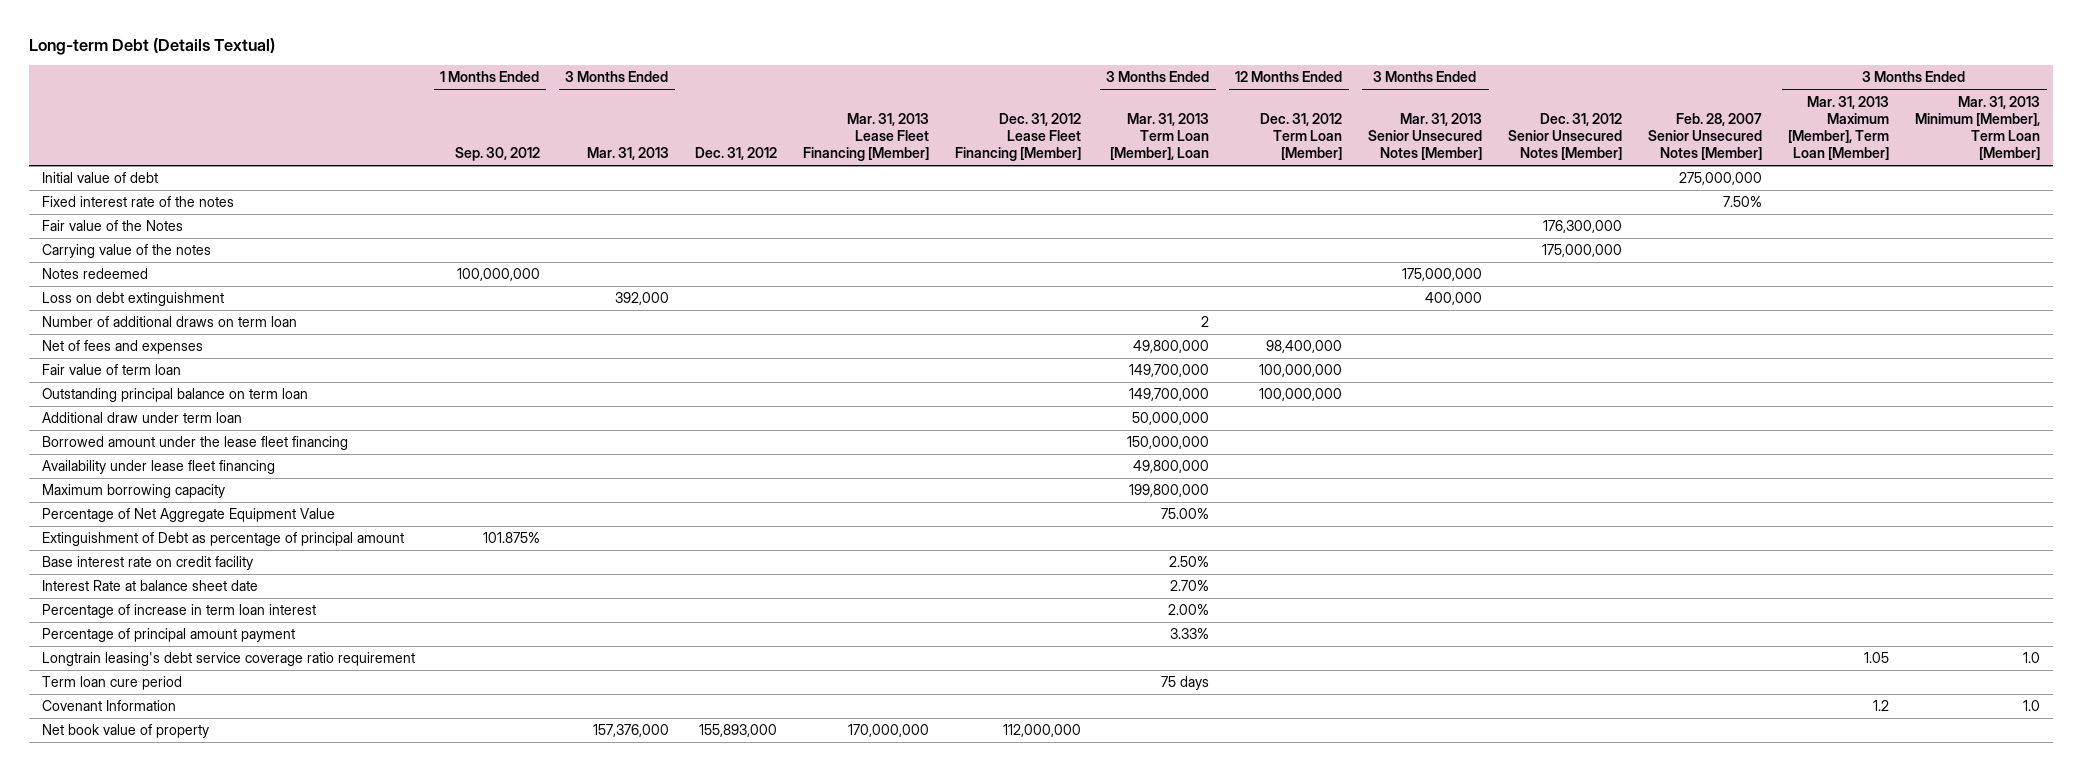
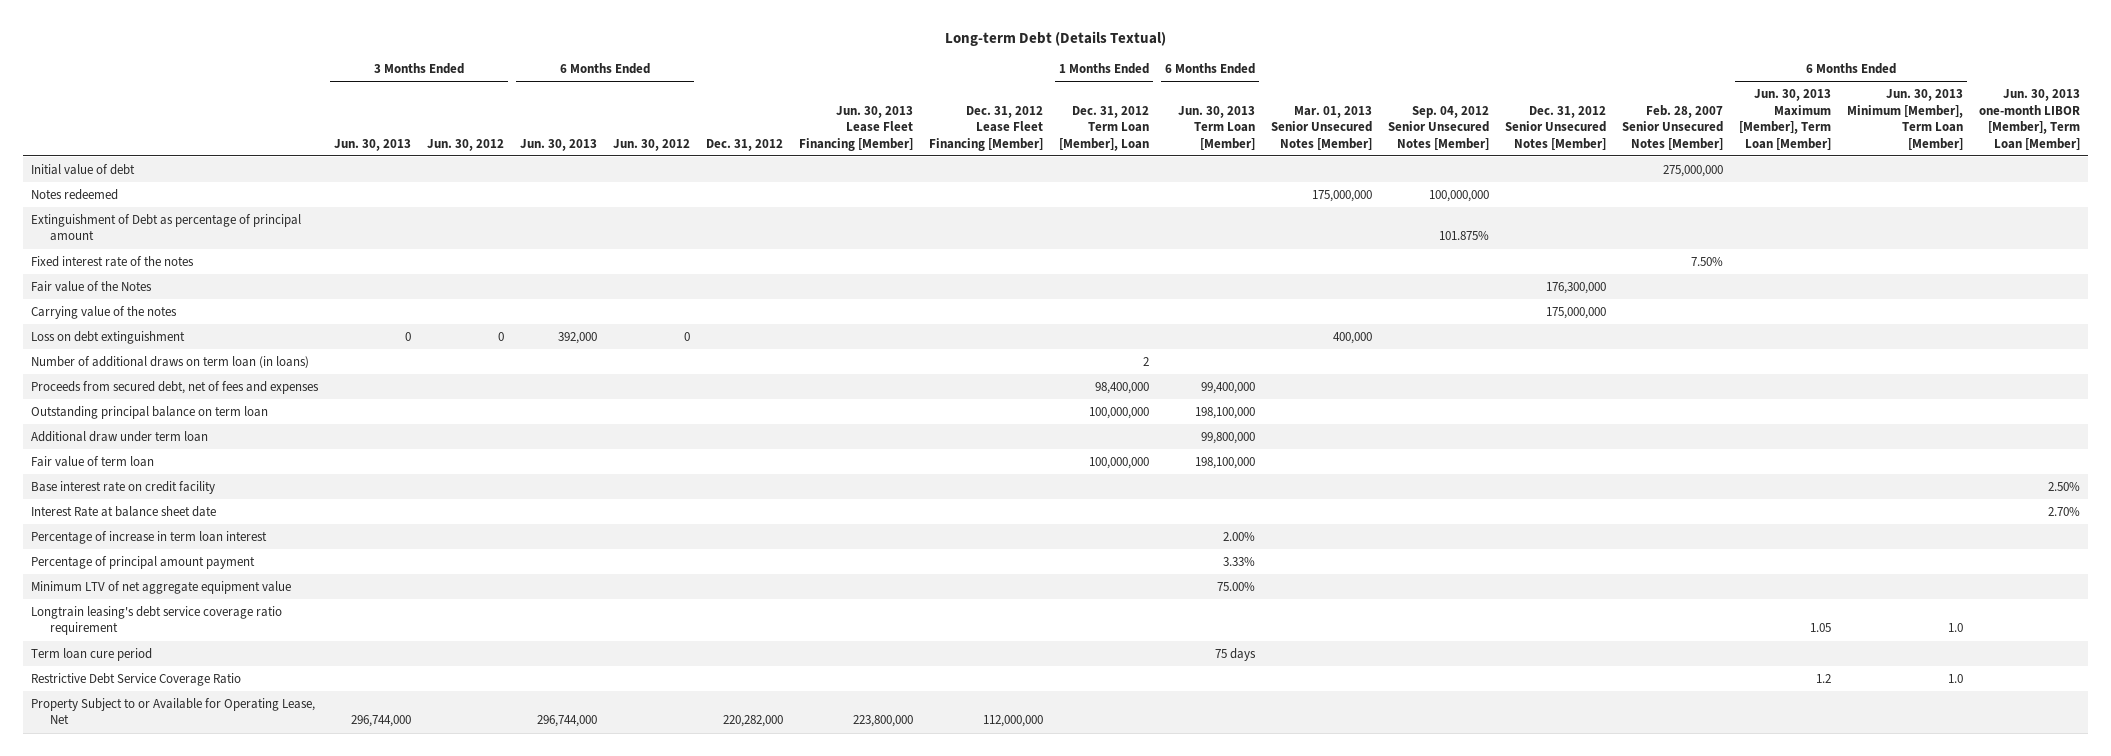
- | 1 Months Ended Sep. 30, 2012 | 3 Months Ended Mar. 31, 2013 | Dec. 31, 2012 | Mar. 31, 2013 Lease Fleet Financing [Member] | Dec. 31, 2012 Lease Fleet Financing [Member] | 3 Months Ended Mar. 31, 2013 Term Loan [Member], Loan | 12 Months Ended Dec. 31, 2012 Term Loan [Member] | 3 Months Ended Mar. 31, 2013 Senior Unsecured Notes [Member] | Dec. 31, 2012 Senior Unsecured Notes [Member] | Feb. 28, 2007 Senior Unsecured Notes [Member] | 3 Months Ended Mar. 31, 2013 Maximum [Member], Term Loan [Member] | 3 Months Ended Mar. 31, 2013 Minimum [Member], Term Loan [Member]
+ | 3 Months Ended Jun. 30, 2013 | 3 Months Ended Jun. 30, 2012 | 6 Months Ended Jun. 30, 2013 | 6 Months Ended Jun. 30, 2012 | Dec. 31, 2012 | Jun. 30, 2013 Lease Fleet Financing [Member] | Dec. 31, 2012 Lease Fleet Financing [Member] | 1 Months Ended Dec. 31, 2012 Term Loan [Member], Loan | 6 Months Ended Jun. 30, 2013 Term Loan [Member] | Mar. 01, 2013 Senior Unsecured Notes [Member] | Sep. 04, 2012 Senior Unsecured Notes [Member] | Dec. 31, 2012 Senior Unsecured Notes [Member] | Feb. 28, 2007 Senior Unsecured Notes [Member] | 6 Months Ended Jun. 30, 2013 Maximum [Member], Term Loan [Member] | 6 Months Ended Jun. 30, 2013 Minimum [Member], Term Loan [Member] | Jun. 30, 2013 one-month LIBOR [Member], Term Loan [Member]
moved up: Notes redeemed | | | | | | | | | | 175,000,000 | 100,000,000 | | | | |
moved up: Extinguishment of Debt as percentage of principal amount | | | | | | | | | | | 101.875% | | | | |
- Number of additional draws on term loan | | | | | | 2 | | | | | |
- Net of fees and expenses | | | | | | 49,800,000 | 98,400,000 | | | | |
+ Number of additional draws on term loan (in loans) | | | | | | | | 2 | | | | | | | |
+ Proceeds from secured debt, net of fees and expenses | | | | | | | | 98,400,000 | 99,400,000 | | | | | | |
- Borrowed amount under the lease fleet financing | | | | | | 150,000,000 | | | | | |
- Availability under lease fleet financing | | | | | | 49,800,000 | | | | | |
- Maximum borrowing capacity | | | | | | 199,800,000 | | | | | |
- Percentage of Net Aggregate Equipment Value | | | | | | 75.00% | | | | | |
moved down: Fair value of term loan | | | | | | | | 100,000,000 | 198,100,000 | | | | | | |
+ Minimum LTV of net aggregate equipment value | | | | | | | | | 75.00% | | | | | | |
- Covenant Information | | | | | | | | | | | 1.2 | 1.0
- Net book value of property | | 157,376,000 | 155,893,000 | 170,000,000 | 112,000,000 | | | | | | |
+ Restrictive Debt Service Coverage Ratio | | | | | | | | | | | | | | 1.2 | 1.0 |
+ Property Subject to or Available for Operating Lease, Net | 296,744,000 | | 296,744,000 | | 220,282,000 | 223,800,000 | 112,000,000 | | | | | | | | |

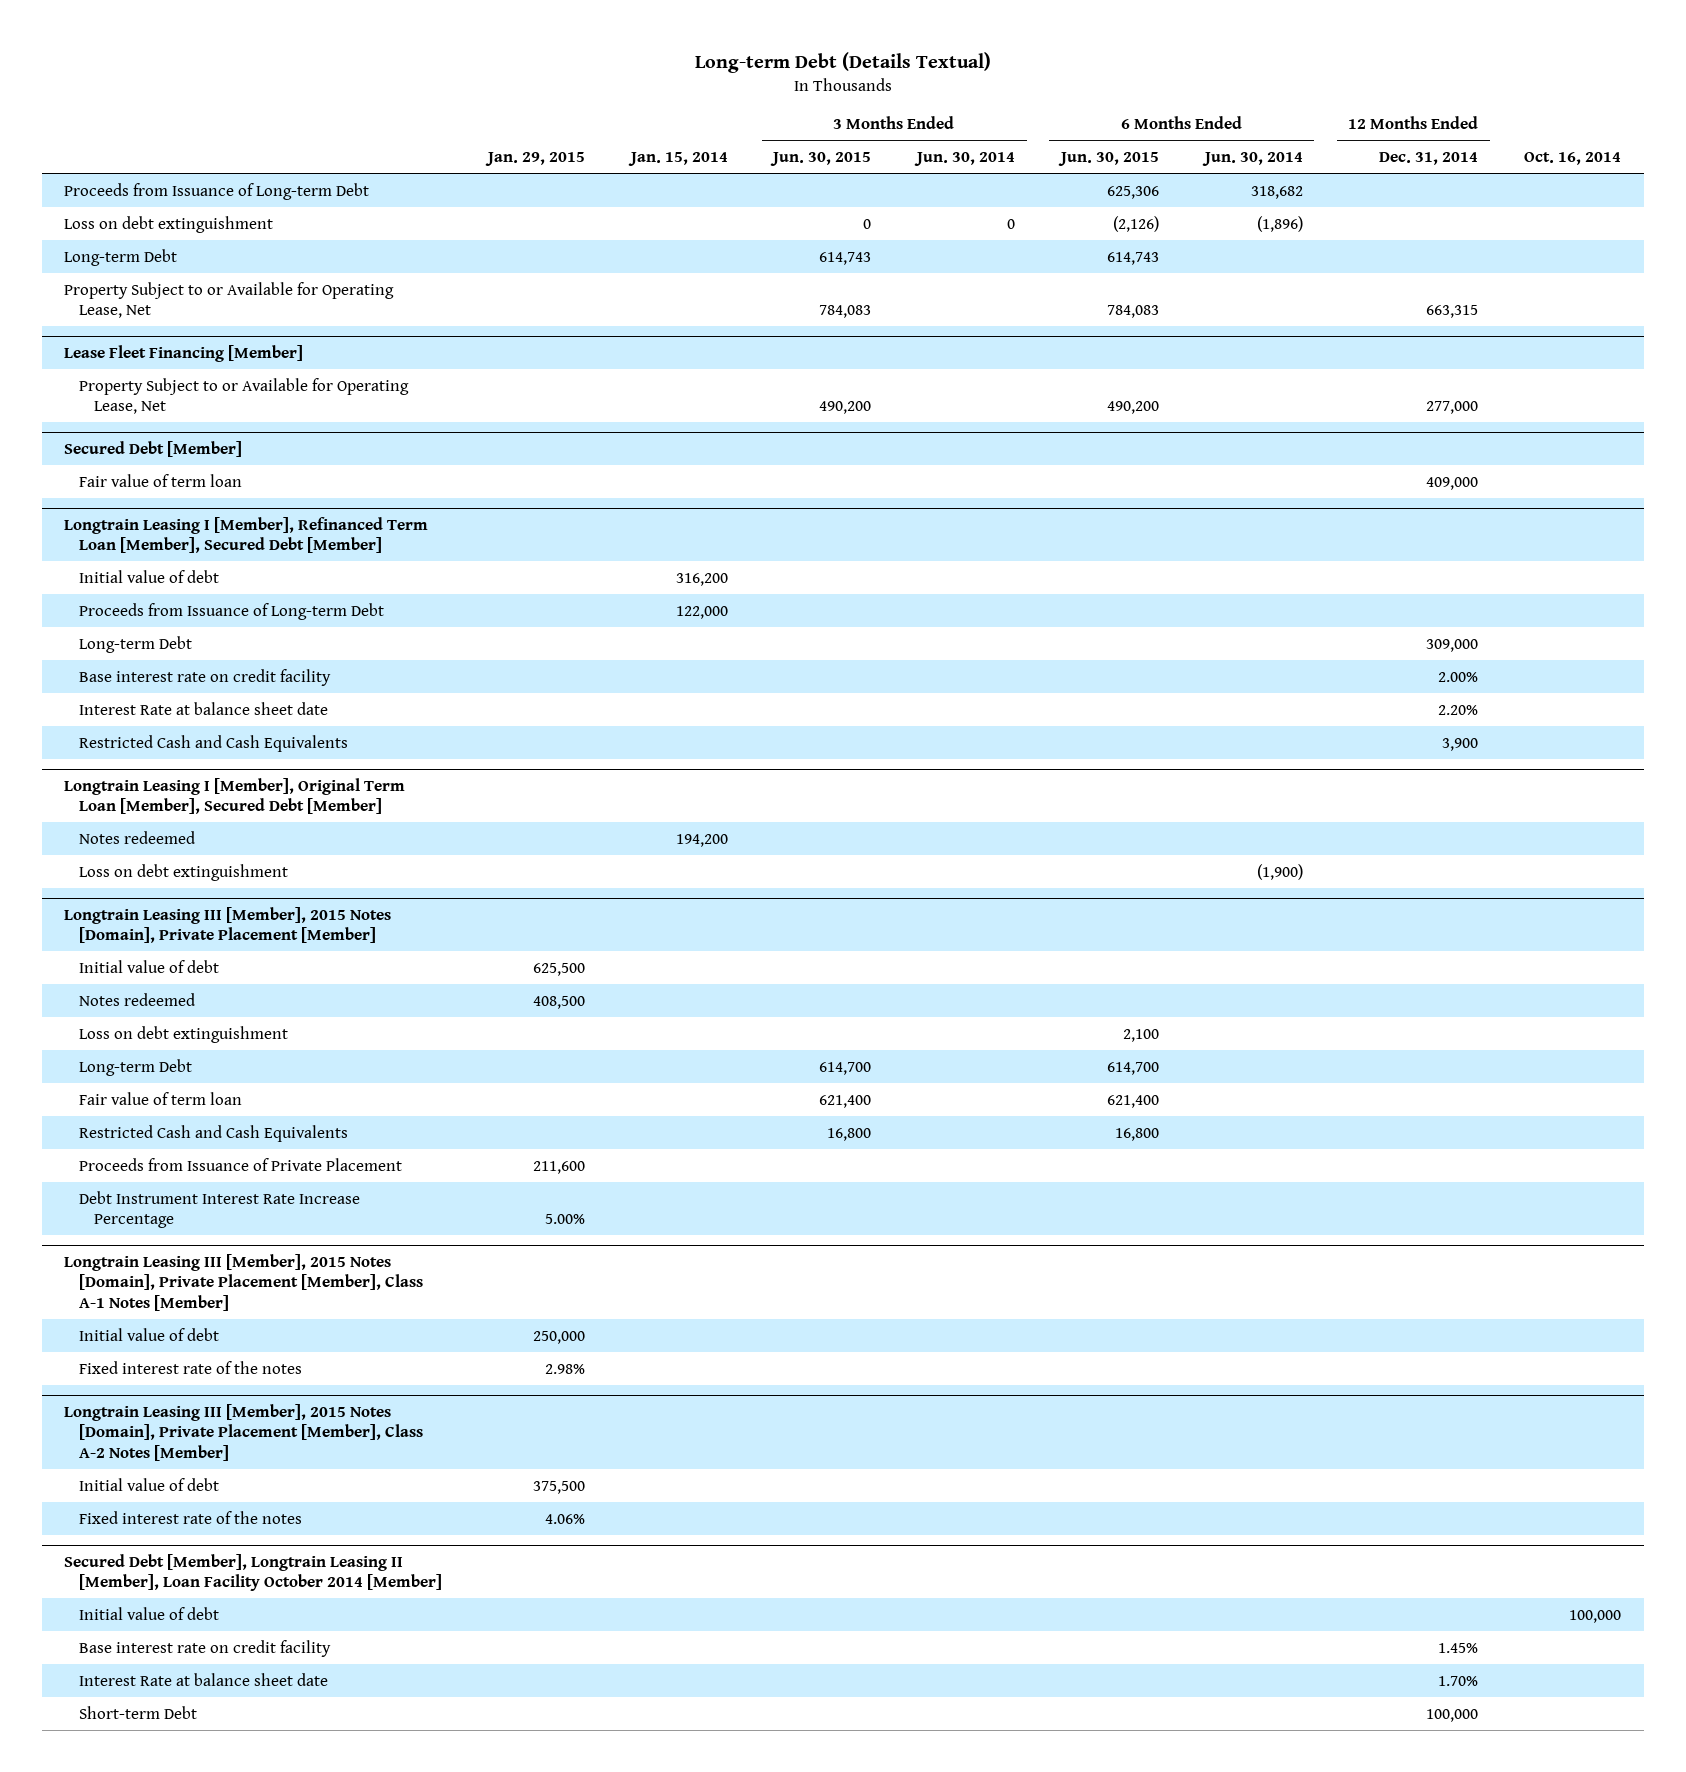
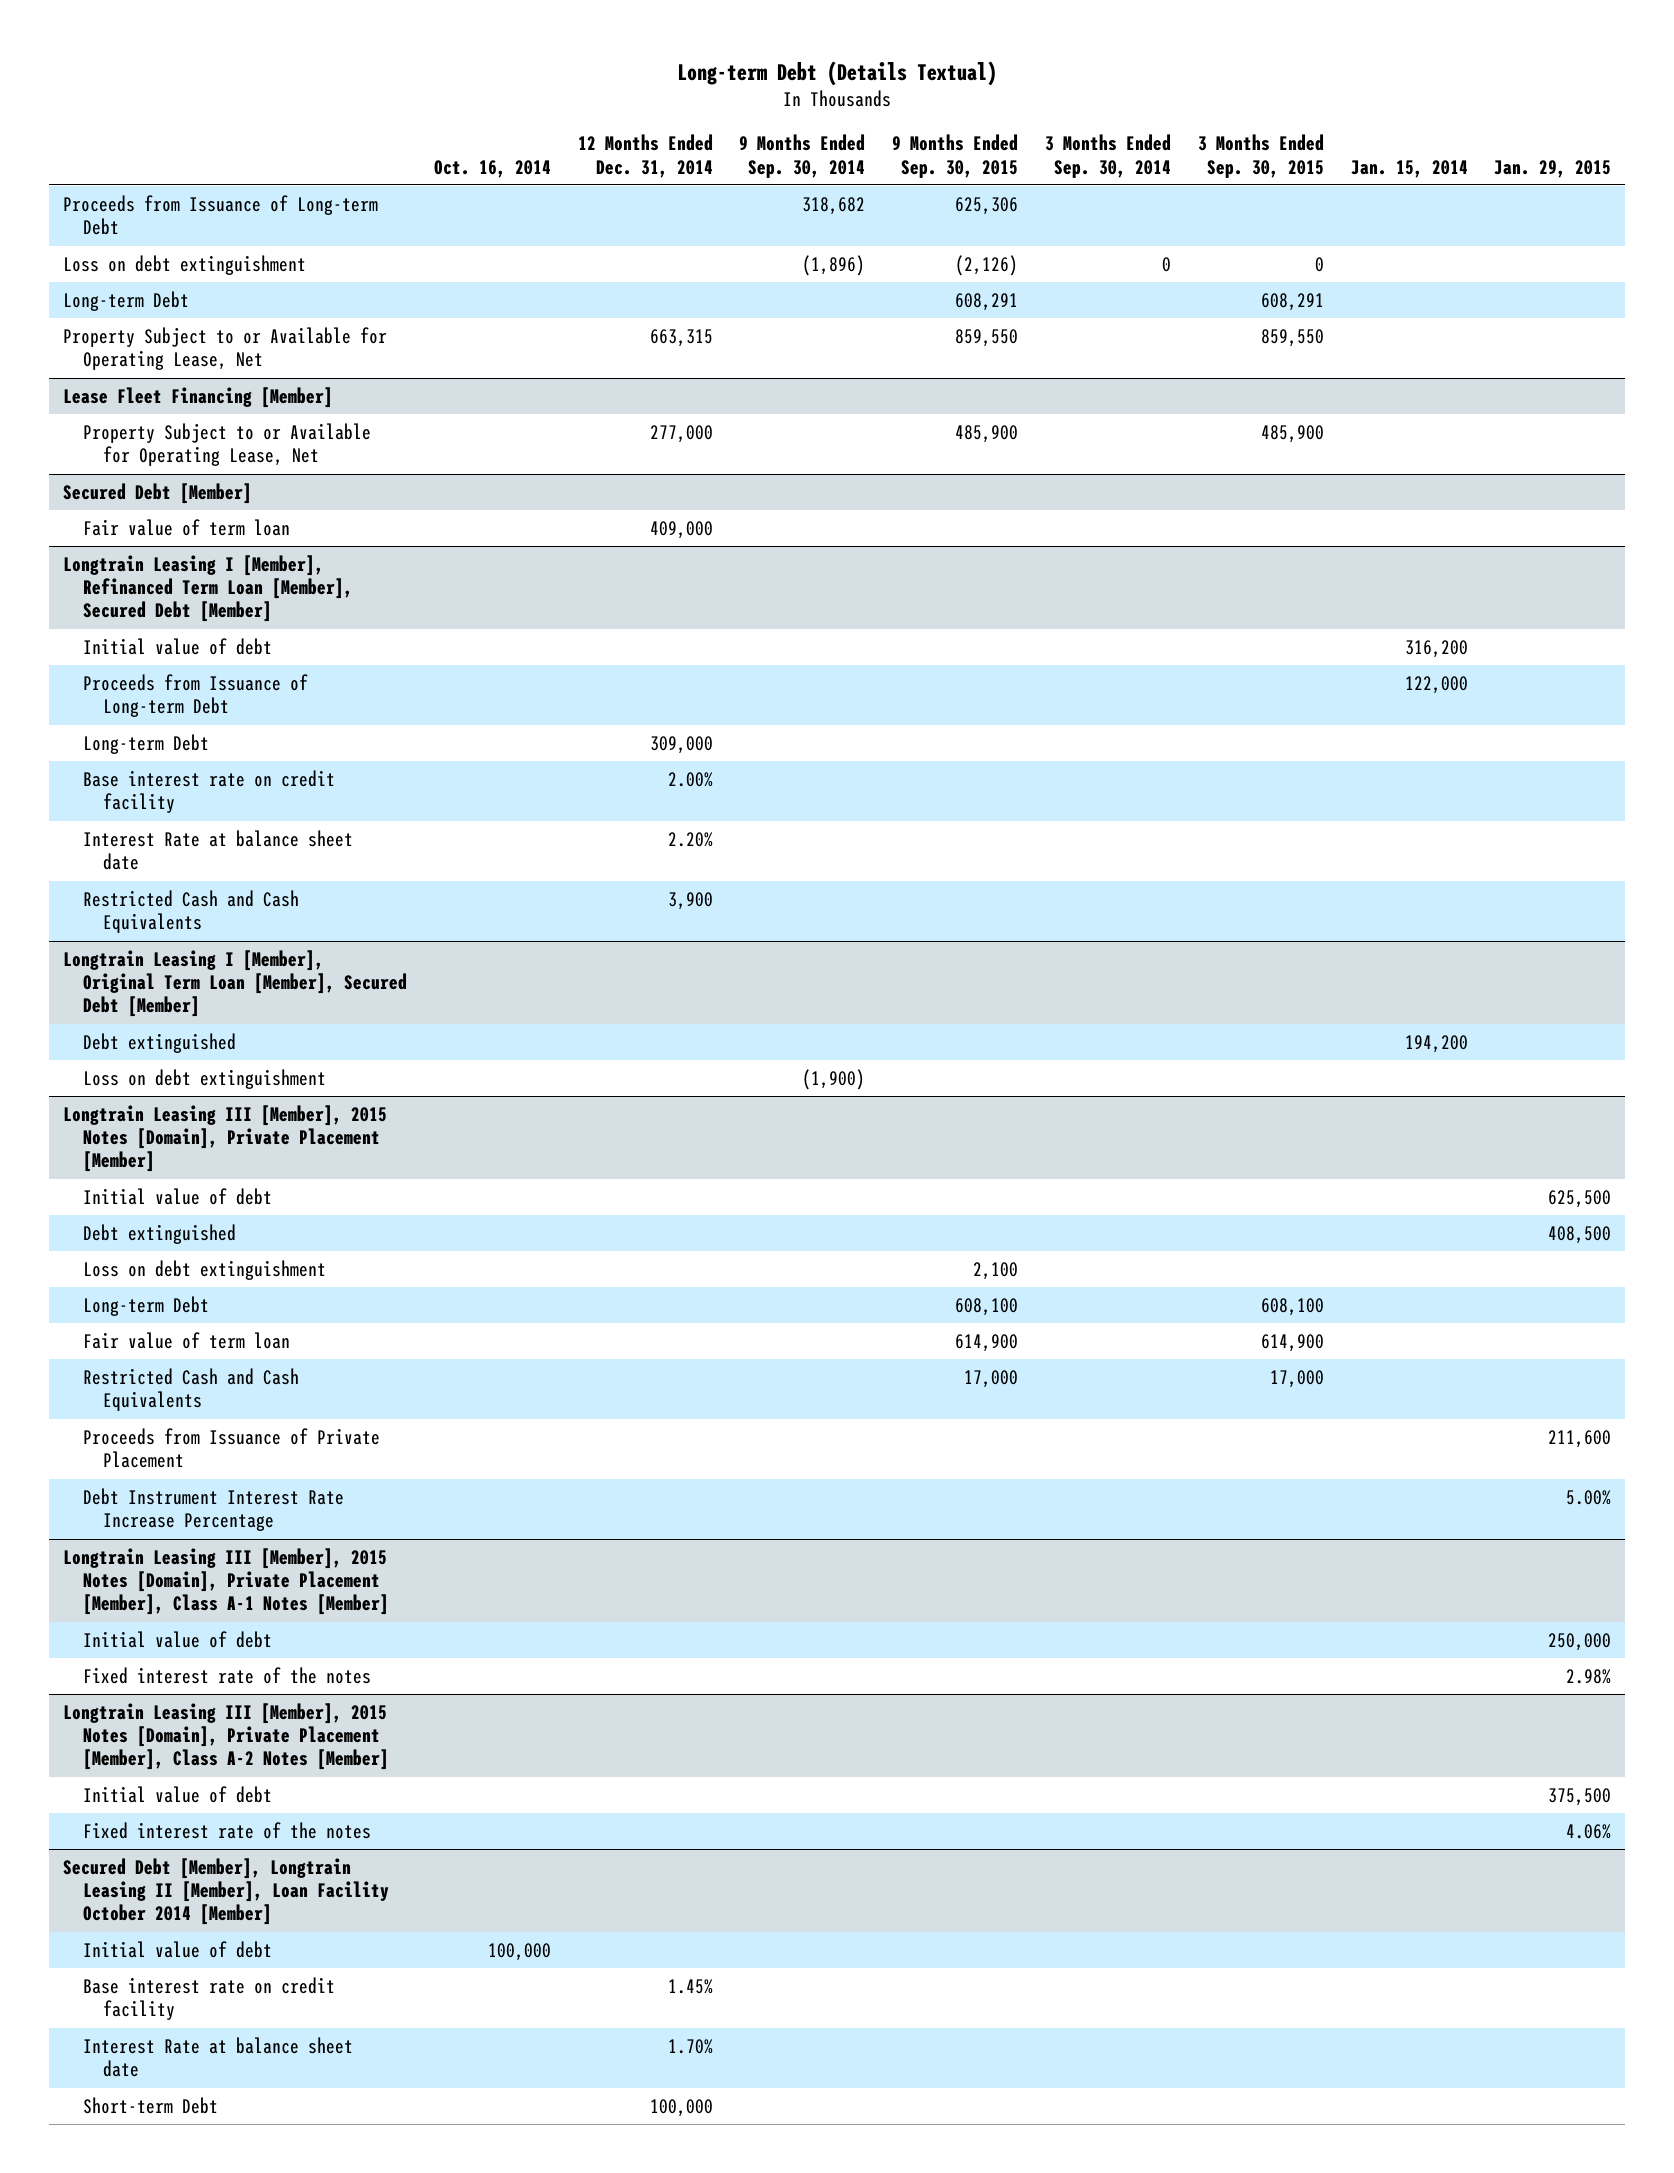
- | Jan. 29, 2015 | Jan. 15, 2014 | 3 Months Ended Jun. 30, 2015 | 3 Months Ended Jun. 30, 2014 | 6 Months Ended Jun. 30, 2015 | 6 Months Ended Jun. 30, 2014 | 12 Months Ended Dec. 31, 2014 | Oct. 16, 2014
+ | Oct. 16, 2014 | 12 Months Ended Dec. 31, 2014 | 9 Months Ended Sep. 30, 2014 | 9 Months Ended Sep. 30, 2015 | 3 Months Ended Sep. 30, 2014 | 3 Months Ended Sep. 30, 2015 | Jan. 15, 2014 | Jan. 29, 2015
@ Longtrain Leasing I [Member], Original Term Loan [Member], Secured Debt [Member]
- Notes redeemed | | 194,200 | | | | | |
+ Debt extinguished | | | | | | | 194,200 |
@ Longtrain Leasing III [Member], 2015 Notes [Domain], Private Placement [Member]
- Notes redeemed | 408,500 | | | | | | |
+ Debt extinguished | | | | | | | | 408,500

